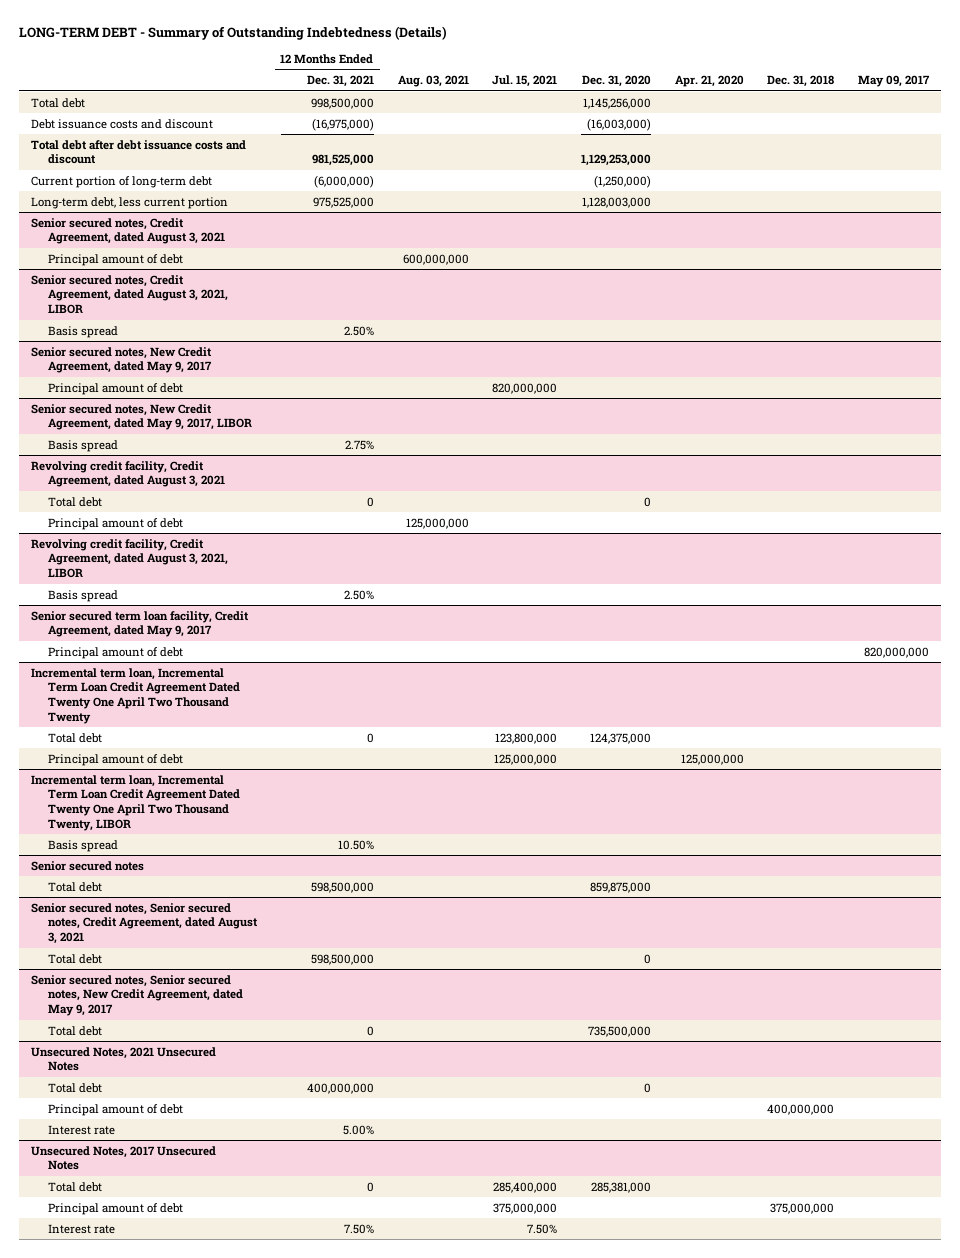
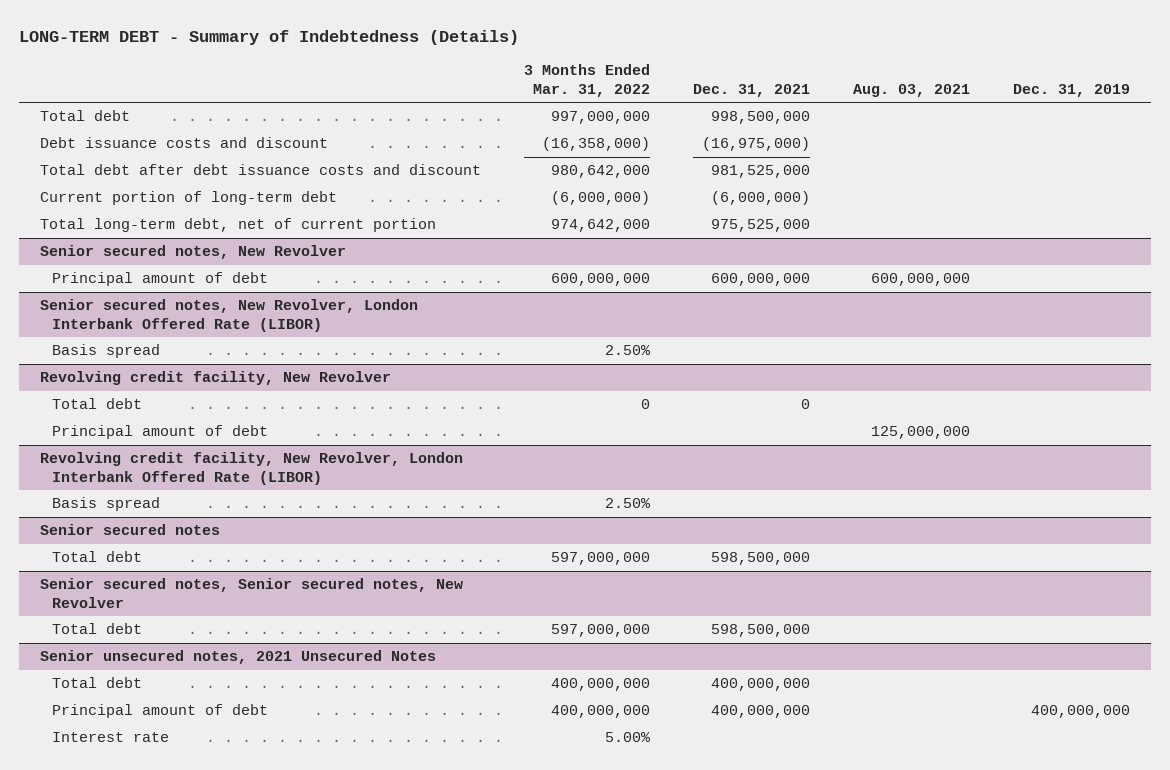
- LONG-TERM DEBT - Summary of Outstanding Indebtedness (Details)
+ LONG-TERM DEBT - Summary of Indebtedness (Details)
- | 12 Months Ended Dec. 31, 2021 | Aug. 03, 2021 | Jul. 15, 2021 | Dec. 31, 2020 | Apr. 21, 2020 | Dec. 31, 2018 | May 09, 2017
+ | 3 Months Ended Mar. 31, 2022 | Dec. 31, 2021 | Aug. 03, 2021 | Dec. 31, 2019
- Long-term debt, less current portion | 975,525,000 | | | 1,128,003,000 | | |
- Senior secured notes, Credit Agreement, dated August 3, 2021
+ Total long-term debt, net of current portion | 974,642,000 | 975,525,000 | |
+ Senior secured notes, New Revolver
- Senior secured notes, Credit Agreement, dated August 3, 2021, LIBOR
- Basis spread | 2.50% | | | | | |
- Senior secured notes, New Credit Agreement, dated May 9, 2017
- Principal amount of debt | | | 820,000,000 | | | |
- Senior secured notes, New Credit Agreement, dated May 9, 2017, LIBOR
- Basis spread | 2.75% | | | | | |
- Revolving credit facility, Credit Agreement, dated August 3, 2021
+ Senior secured notes, New Revolver, London Interbank Offered Rate (LIBOR)
+ Basis spread | 2.50% | | |
+ Revolving credit facility, New Revolver
- Revolving credit facility, Credit Agreement, dated August 3, 2021, LIBOR
- Basis spread | 2.50% | | | | | |
- Senior secured term loan facility, Credit Agreement, dated May 9, 2017
- Principal amount of debt | | | | | | | 820,000,000
- Incremental term loan, Incremental Term Loan Credit Agreement Dated Twenty One April Two Thousand Twenty
- Total debt | 0 | | 123,800,000 | 124,375,000 | | |
- Principal amount of debt | | | 125,000,000 | | 125,000,000 | |
- Incremental term loan, Incremental Term Loan Credit Agreement Dated Twenty One April Two Thousand Twenty, LIBOR
- Basis spread | 10.50% | | | | | |
+ Revolving credit facility, New Revolver, London Interbank Offered Rate (LIBOR)
+ Basis spread | 2.50% | | |
- Senior secured notes, Senior secured notes, Credit Agreement, dated August 3, 2021
- Total debt | 598,500,000 | | | 0 | | |
- Senior secured notes, Senior secured notes, New Credit Agreement, dated May 9, 2017
- Total debt | 0 | | | 735,500,000 | | |
- Unsecured Notes, 2021 Unsecured Notes
+ Senior secured notes, Senior secured notes, New Revolver
+ Total debt | 597,000,000 | 598,500,000 | |
+ Senior unsecured notes, 2021 Unsecured Notes
- Unsecured Notes, 2017 Unsecured Notes
- Total debt | 0 | | 285,400,000 | 285,381,000 | | |
- Principal amount of debt | | | 375,000,000 | | | 375,000,000 |
- Interest rate | 7.50% | | 7.50% | | | |

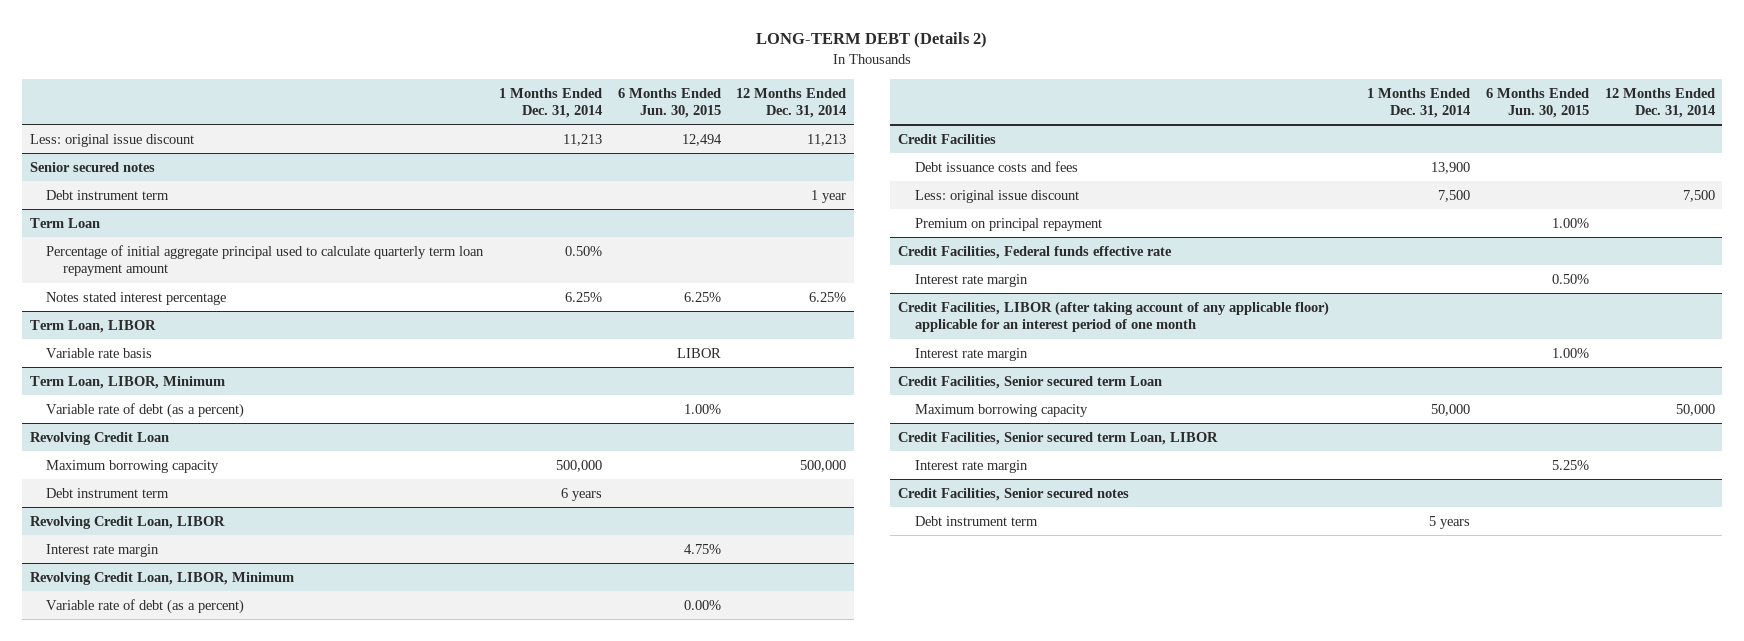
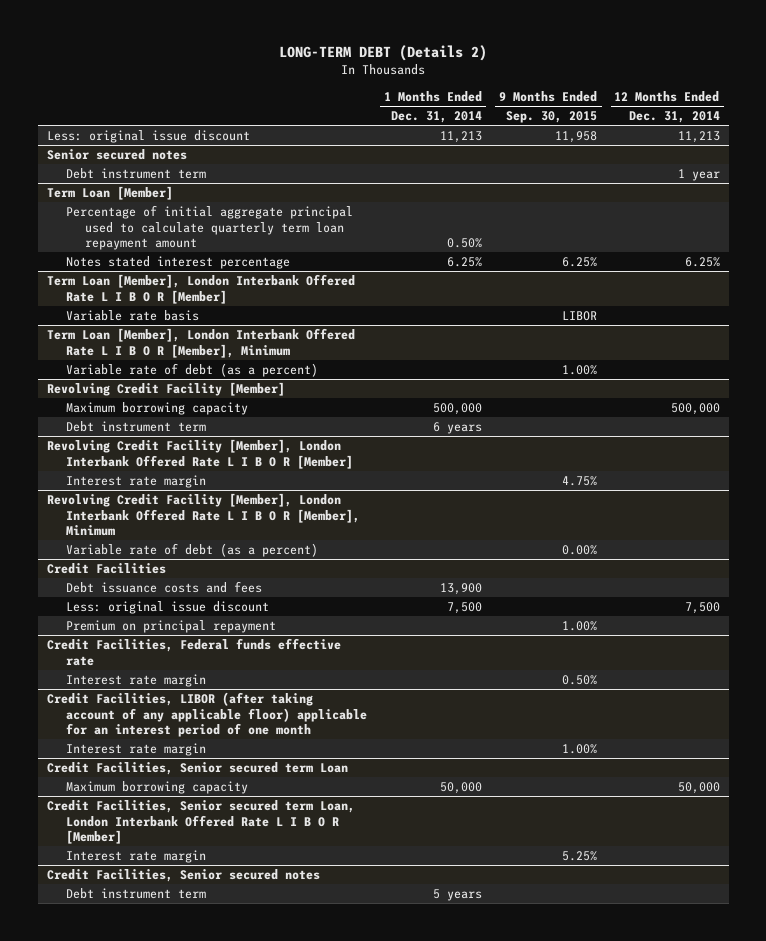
- | 1 Months Ended Dec. 31, 2014 | 6 Months Ended Jun. 30, 2015 | 12 Months Ended Dec. 31, 2014
+ | 1 Months Ended Dec. 31, 2014 | 9 Months Ended Sep. 30, 2015 | 12 Months Ended Dec. 31, 2014
- Term Loan
+ Term Loan [Member]
- Term Loan, LIBOR
- Variable rate basis | | LIBOR |
- Term Loan, LIBOR, Minimum
- Variable rate of debt (as a percent) | | 1.00% |
- Revolving Credit Loan
+ Term Loan [Member], London Interbank Offered Rate L I B O R [Member]
+ Variable rate basis | | LIBOR |
+ Term Loan [Member], London Interbank Offered Rate L I B O R [Member], Minimum
+ Variable rate of debt (as a percent) | | 1.00% |
+ Revolving Credit Facility [Member]
- Revolving Credit Loan, LIBOR
- Interest rate margin | | 4.75% |
- Revolving Credit Loan, LIBOR, Minimum
- Variable rate of debt (as a percent) | | 0.00% |
+ Revolving Credit Facility [Member], London Interbank Offered Rate L I B O R [Member]
+ Interest rate margin | | 4.75% |
+ Revolving Credit Facility [Member], London Interbank Offered Rate L I B O R [Member], Minimum
+ Variable rate of debt (as a percent) | | 0.00% |
- Credit Facilities, Senior secured term Loan, LIBOR
- Interest rate margin | | 5.25% |
+ Credit Facilities, Senior secured term Loan, London Interbank Offered Rate L I B O R [Member]
+ Interest rate margin | | 5.25% |

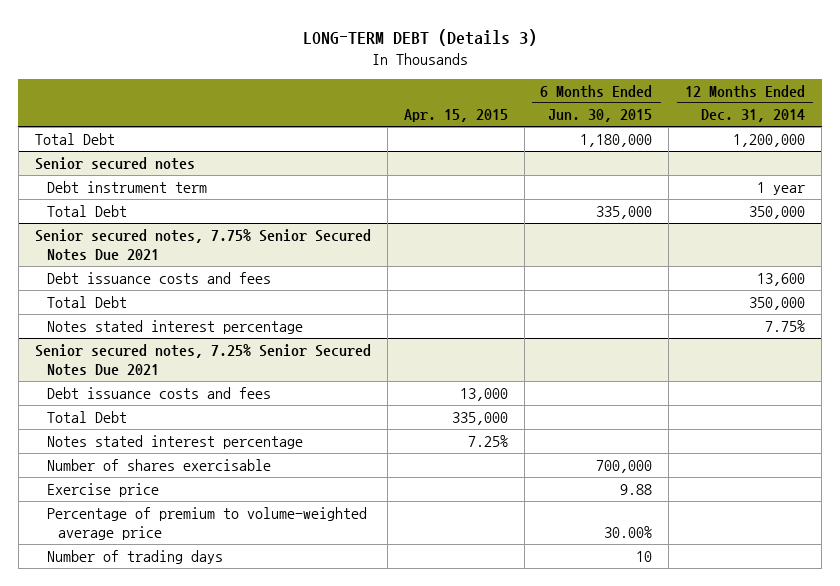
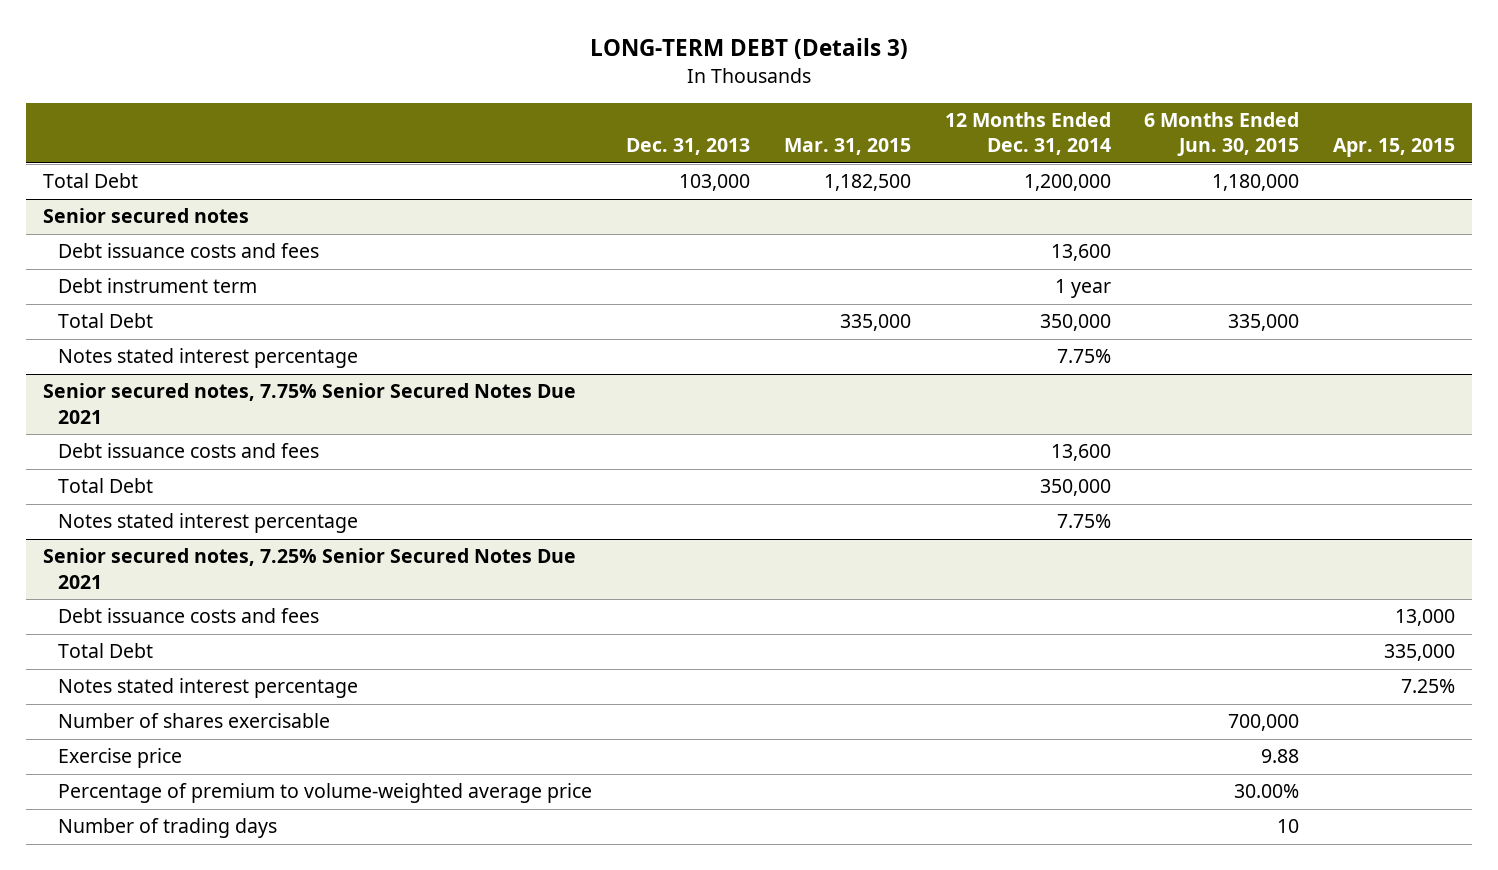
- | Apr. 15, 2015 | 6 Months Ended Jun. 30, 2015 | 12 Months Ended Dec. 31, 2014
+ | Dec. 31, 2013 | Mar. 31, 2015 | 12 Months Ended Dec. 31, 2014 | 6 Months Ended Jun. 30, 2015 | Apr. 15, 2015
@ Senior secured notes
+ Debt issuance costs and fees | | | 13,600 | |
+ Notes stated interest percentage | | | 7.75% | |

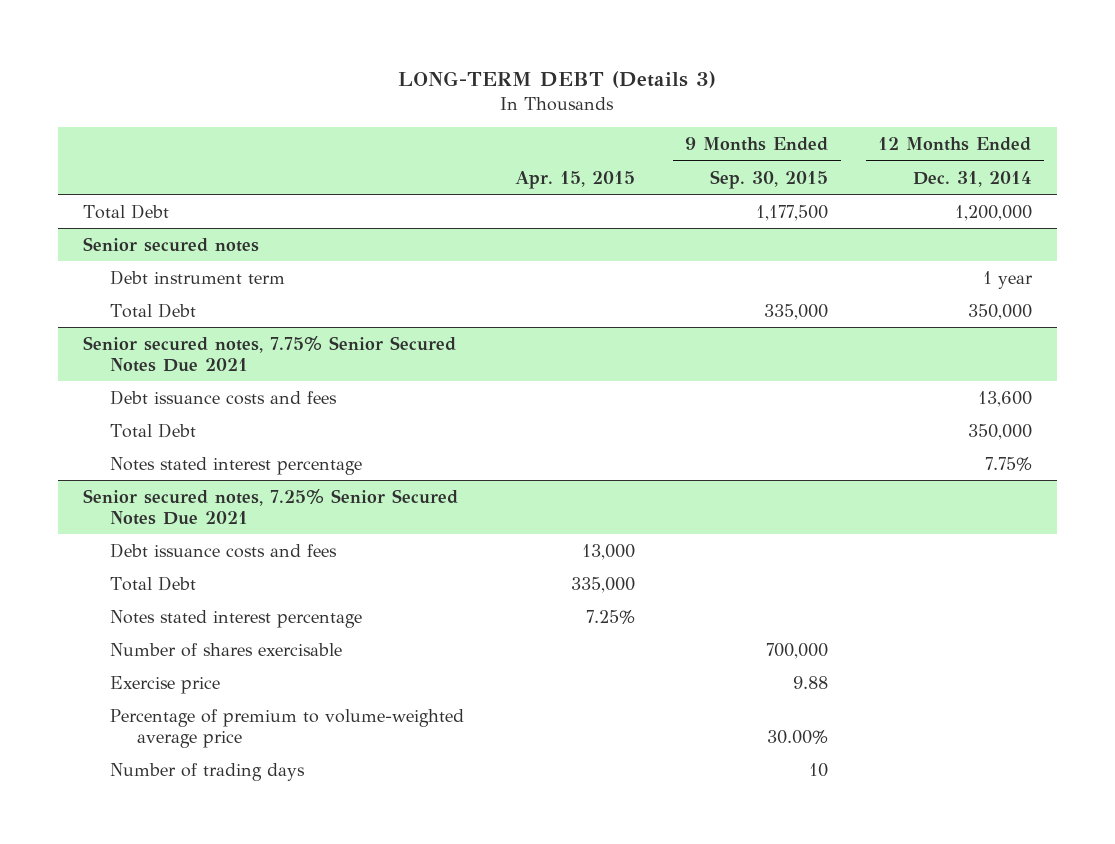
- | Dec. 31, 2013 | Mar. 31, 2015 | 12 Months Ended Dec. 31, 2014 | 6 Months Ended Jun. 30, 2015 | Apr. 15, 2015
+ | Apr. 15, 2015 | 9 Months Ended Sep. 30, 2015 | 12 Months Ended Dec. 31, 2014
@ Senior secured notes
- Debt issuance costs and fees | | | 13,600 | |
- Notes stated interest percentage | | | 7.75% | |

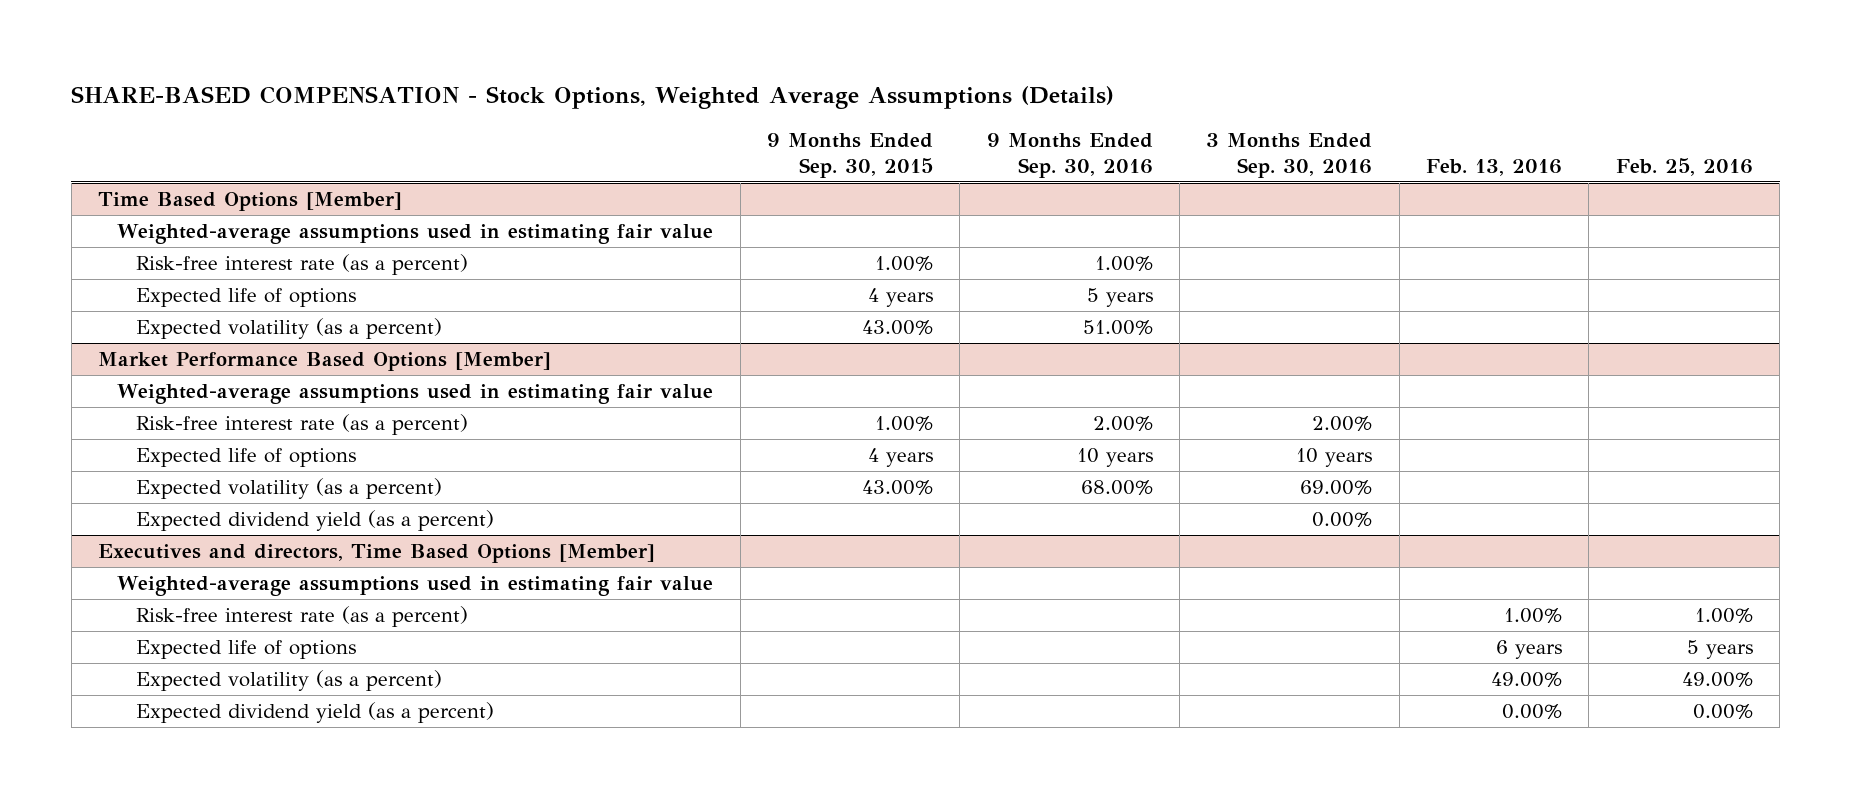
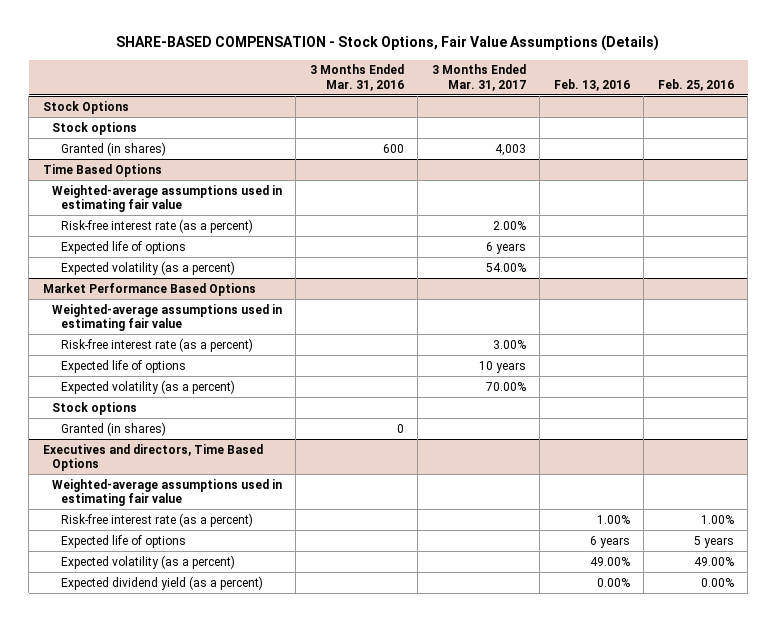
- SHARE-BASED COMPENSATION - Stock Options, Weighted Average Assumptions (Details)
+ SHARE-BASED COMPENSATION - Stock Options, Fair Value Assumptions (Details)
- | 9 Months Ended Sep. 30, 2015 | 9 Months Ended Sep. 30, 2016 | 3 Months Ended Sep. 30, 2016 | Feb. 13, 2016 | Feb. 25, 2016
+ | 3 Months Ended Mar. 31, 2016 | 3 Months Ended Mar. 31, 2017 | Feb. 13, 2016 | Feb. 25, 2016
- Time Based Options [Member]
+ Stock Options
+ Stock options
+ Granted (in shares) | 600 | 4,003 | |
+ Time Based Options
- Market Performance Based Options [Member]
+ Market Performance Based Options
- Expected dividend yield (as a percent) | | | 0.00% | |
- Executives and directors, Time Based Options [Member]
+ Stock options
+ Granted (in shares) | 0 | | |
+ Executives and directors, Time Based Options

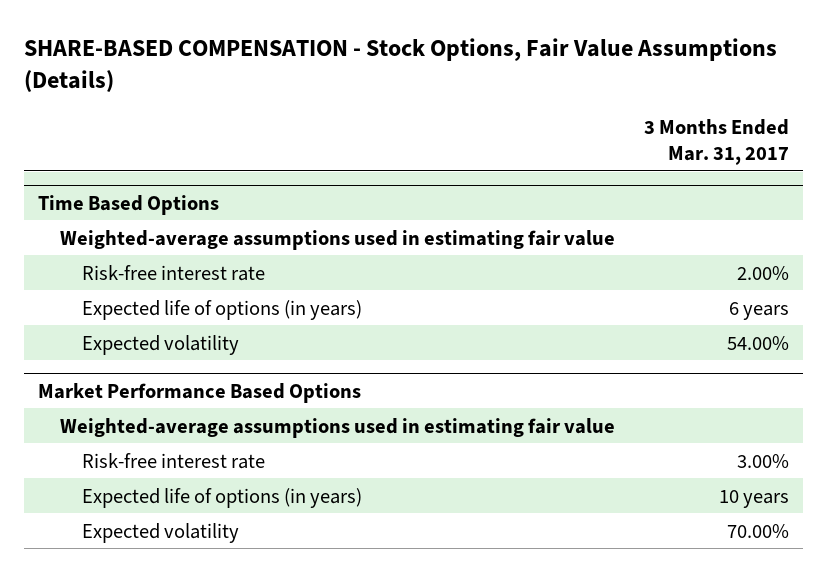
- | 3 Months Ended Mar. 31, 2016 | 3 Months Ended Mar. 31, 2017 | Feb. 13, 2016 | Feb. 25, 2016
+ | 3 Months Ended Mar. 31, 2017
- Stock Options
- Stock options
- Granted (in shares) | 600 | 4,003 | |
@ Time Based Options
- Risk-free interest rate (as a percent) | | 2.00% | |
- Expected life of options | | 6 years | |
- Expected volatility (as a percent) | | 54.00% | |
+ Risk-free interest rate | 2.00%
+ Expected life of options (in years) | 6 years
+ Expected volatility | 54.00%
@ Market Performance Based Options
- Risk-free interest rate (as a percent) | | 3.00% | |
- Expected life of options | | 10 years | |
- Expected volatility (as a percent) | | 70.00% | |
- Stock options
- Granted (in shares) | 0 | | |
- Executives and directors, Time Based Options
- Weighted-average assumptions used in estimating fair value
- Risk-free interest rate (as a percent) | | | 1.00% | 1.00%
- Expected life of options | | | 6 years | 5 years
- Expected volatility (as a percent) | | | 49.00% | 49.00%
- Expected dividend yield (as a percent) | | | 0.00% | 0.00%
@ Market Performance Based Options
+ Risk-free interest rate | 3.00%
+ Expected life of options (in years) | 10 years
+ Expected volatility | 70.00%

